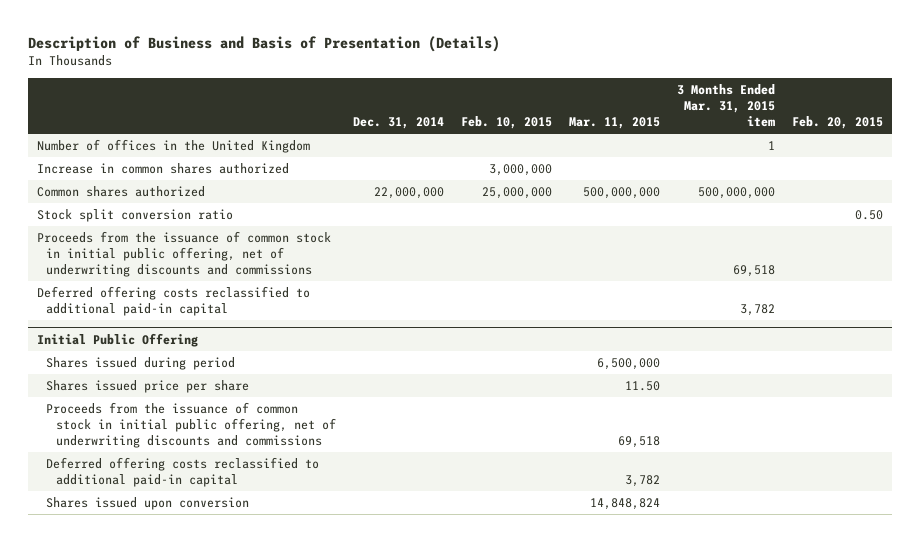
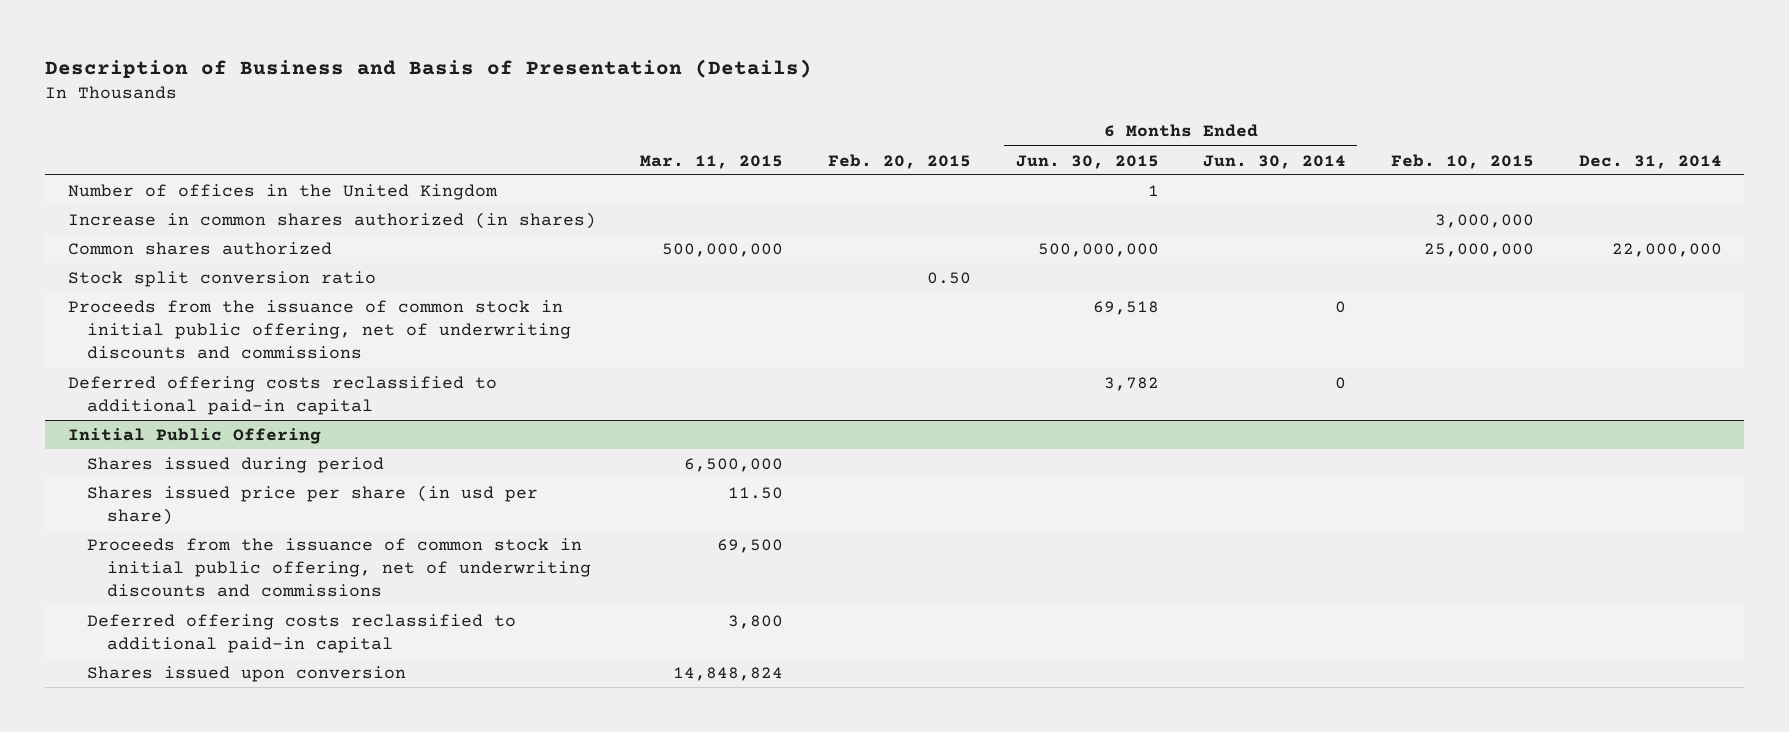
- | Dec. 31, 2014 | Feb. 10, 2015 | Mar. 11, 2015 | 3 Months Ended Mar. 31, 2015 item | Feb. 20, 2015
+ | Mar. 11, 2015 | Feb. 20, 2015 | 6 Months Ended Jun. 30, 2015 | 6 Months Ended Jun. 30, 2014 | Feb. 10, 2015 | Dec. 31, 2014
- Increase in common shares authorized | | 3,000,000 | | |
+ Increase in common shares authorized (in shares) | | | | | 3,000,000 |
@ Initial Public Offering
- Shares issued price per share | | | 11.50 | |
- Proceeds from the issuance of common stock in initial public offering, net of underwriting discounts and commissions | | | 69,518 | |
- Deferred offering costs reclassified to additional paid-in capital | | | 3,782 | |
+ Shares issued price per share (in usd per share) | 11.50 | | | | |
+ Proceeds from the issuance of common stock in initial public offering, net of underwriting discounts and commissions | 69,500 | | | | |
+ Deferred offering costs reclassified to additional paid-in capital | 3,800 | | | | |

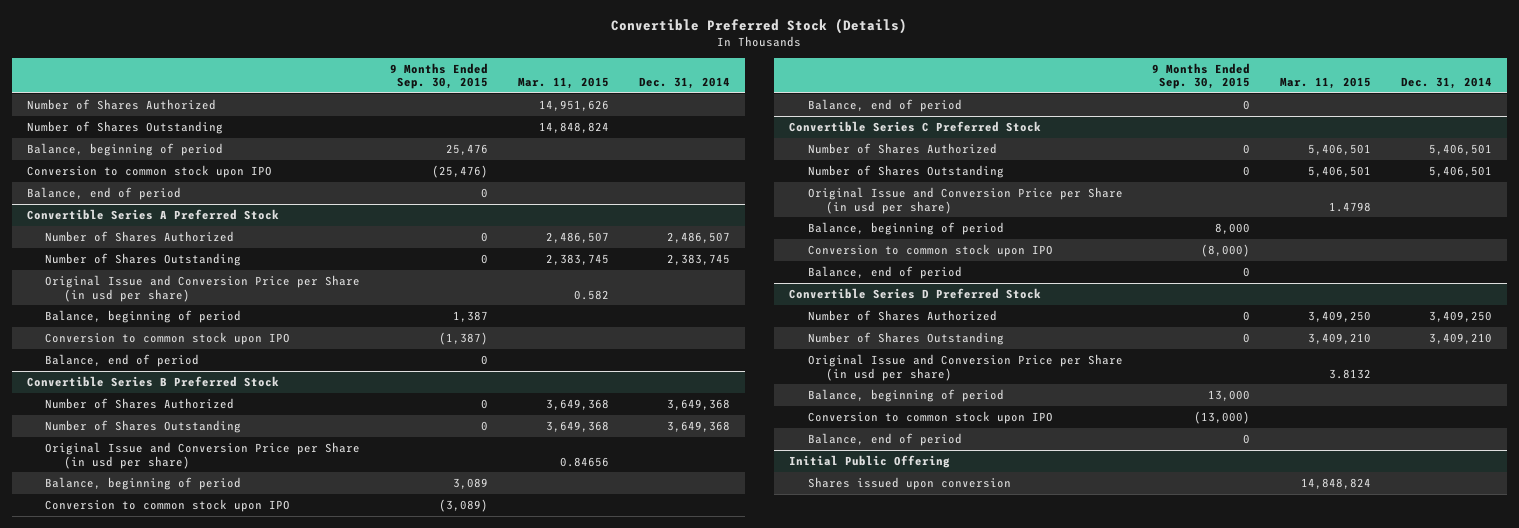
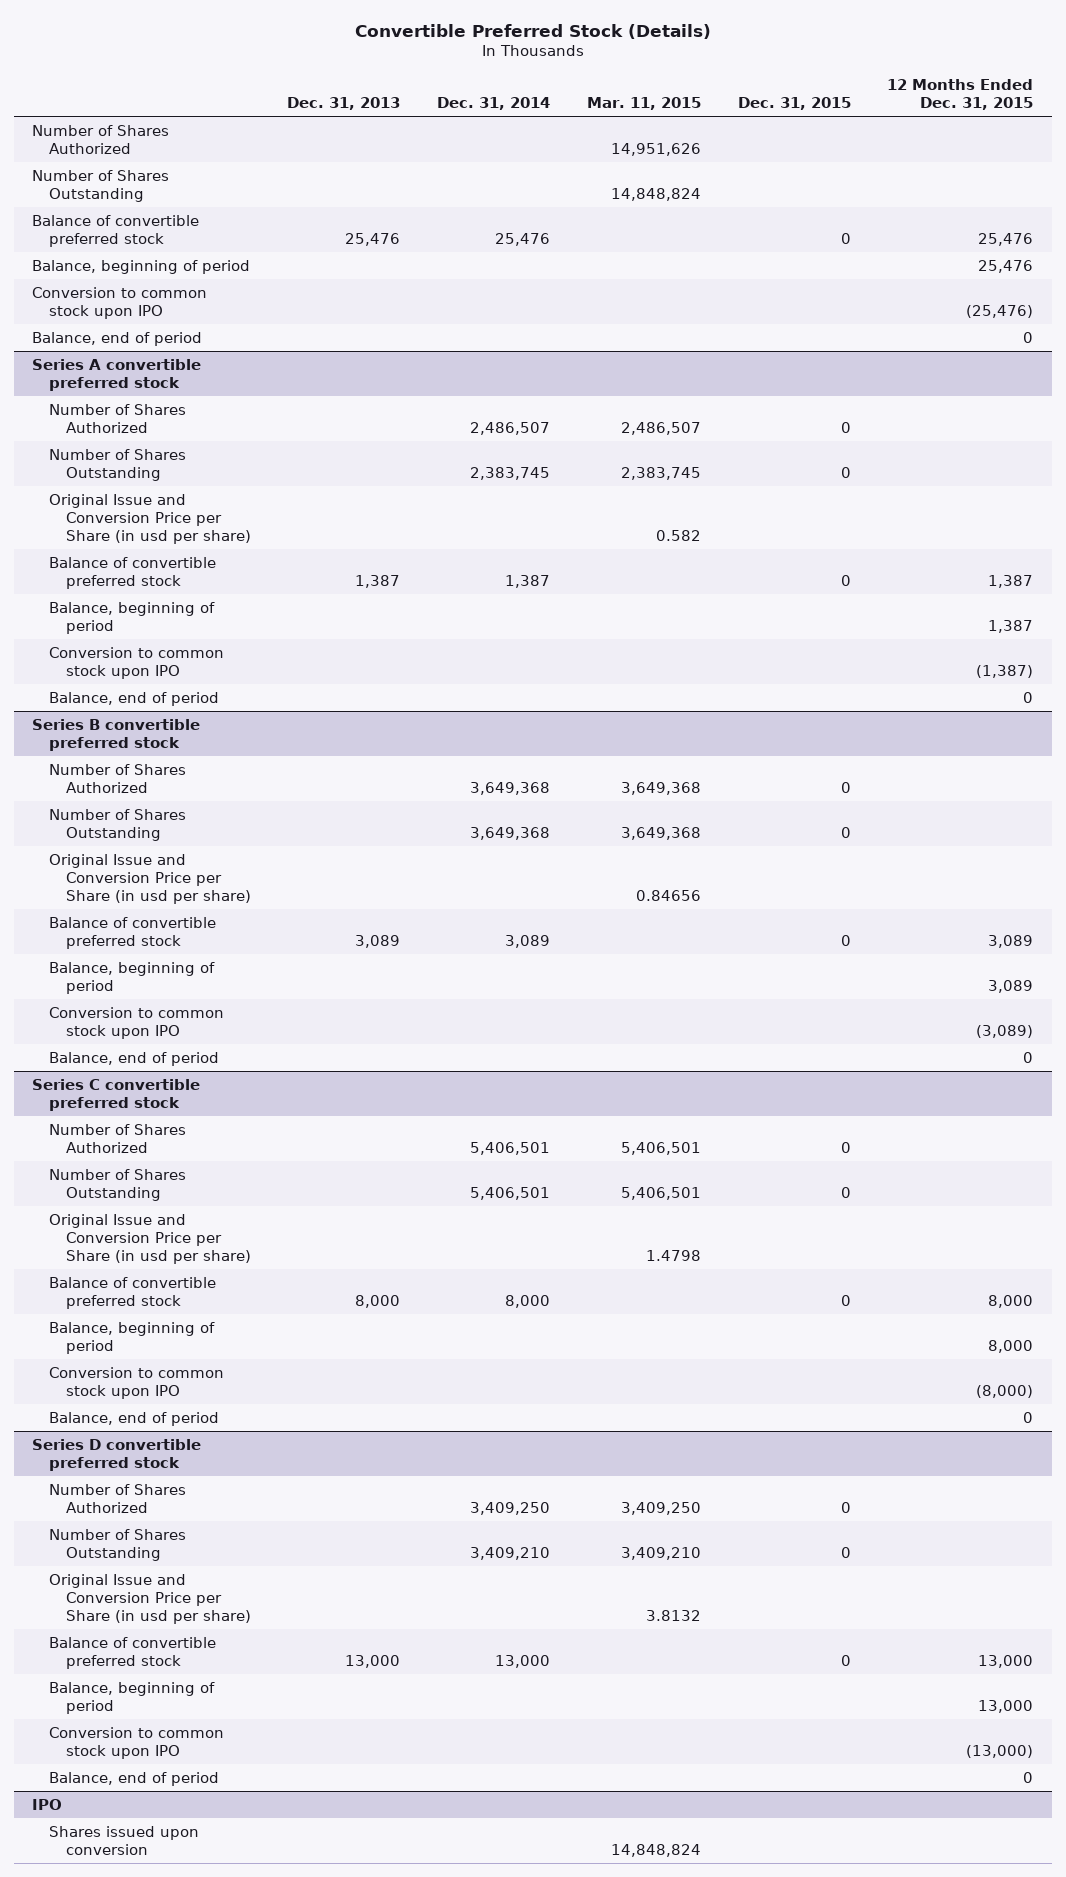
- | 9 Months Ended Sep. 30, 2015 | Mar. 11, 2015 | Dec. 31, 2014
+ | Dec. 31, 2013 | Dec. 31, 2014 | Mar. 11, 2015 | Dec. 31, 2015 | 12 Months Ended Dec. 31, 2015
+ Balance of convertible preferred stock | 25,476 | 25,476 | | 0 | 25,476
- Convertible Series A Preferred Stock
+ Series A convertible preferred stock
+ Balance of convertible preferred stock | 1,387 | 1,387 | | 0 | 1,387
- Convertible Series B Preferred Stock
+ Series B convertible preferred stock
+ Balance of convertible preferred stock | 3,089 | 3,089 | | 0 | 3,089
- Convertible Series C Preferred Stock
+ Series C convertible preferred stock
+ Balance of convertible preferred stock | 8,000 | 8,000 | | 0 | 8,000
- Convertible Series D Preferred Stock
+ Series D convertible preferred stock
+ Balance of convertible preferred stock | 13,000 | 13,000 | | 0 | 13,000
- Initial Public Offering
+ IPO

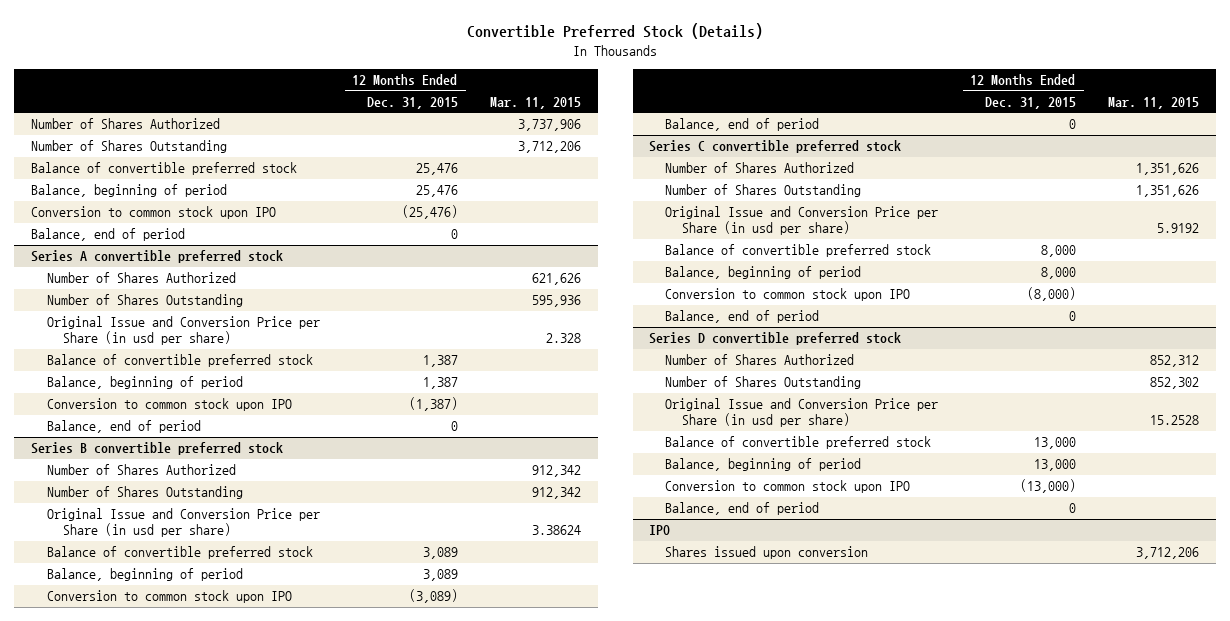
- | Dec. 31, 2013 | Dec. 31, 2014 | Mar. 11, 2015 | Dec. 31, 2015 | 12 Months Ended Dec. 31, 2015
+ | 12 Months Ended Dec. 31, 2015 | Mar. 11, 2015
- Number of Shares Authorized | | | 14,951,626 | |
- Number of Shares Outstanding | | | 14,848,824 | |
+ Number of Shares Authorized | | 3,737,906
+ Number of Shares Outstanding | | 3,712,206
@ Series A convertible preferred stock
- Number of Shares Authorized | | 2,486,507 | 2,486,507 | 0 |
- Number of Shares Outstanding | | 2,383,745 | 2,383,745 | 0 |
- Original Issue and Conversion Price per Share (in usd per share) | | | 0.582 | |
+ Number of Shares Authorized | | 621,626
+ Number of Shares Outstanding | | 595,936
+ Original Issue and Conversion Price per Share (in usd per share) | | 2.328
@ Series B convertible preferred stock
- Number of Shares Authorized | | 3,649,368 | 3,649,368 | 0 |
- Number of Shares Outstanding | | 3,649,368 | 3,649,368 | 0 |
- Original Issue and Conversion Price per Share (in usd per share) | | | 0.84656 | |
+ Number of Shares Authorized | | 912,342
+ Number of Shares Outstanding | | 912,342
+ Original Issue and Conversion Price per Share (in usd per share) | | 3.38624
@ Series C convertible preferred stock
- Number of Shares Authorized | | 5,406,501 | 5,406,501 | 0 |
- Number of Shares Outstanding | | 5,406,501 | 5,406,501 | 0 |
- Original Issue and Conversion Price per Share (in usd per share) | | | 1.4798 | |
+ Number of Shares Authorized | | 1,351,626
+ Number of Shares Outstanding | | 1,351,626
+ Original Issue and Conversion Price per Share (in usd per share) | | 5.9192
@ Series D convertible preferred stock
- Number of Shares Authorized | | 3,409,250 | 3,409,250 | 0 |
- Number of Shares Outstanding | | 3,409,210 | 3,409,210 | 0 |
- Original Issue and Conversion Price per Share (in usd per share) | | | 3.8132 | |
+ Number of Shares Authorized | | 852,312
+ Number of Shares Outstanding | | 852,302
+ Original Issue and Conversion Price per Share (in usd per share) | | 15.2528
@ IPO
- Shares issued upon conversion | | | 14,848,824 | |
+ Shares issued upon conversion | | 3,712,206

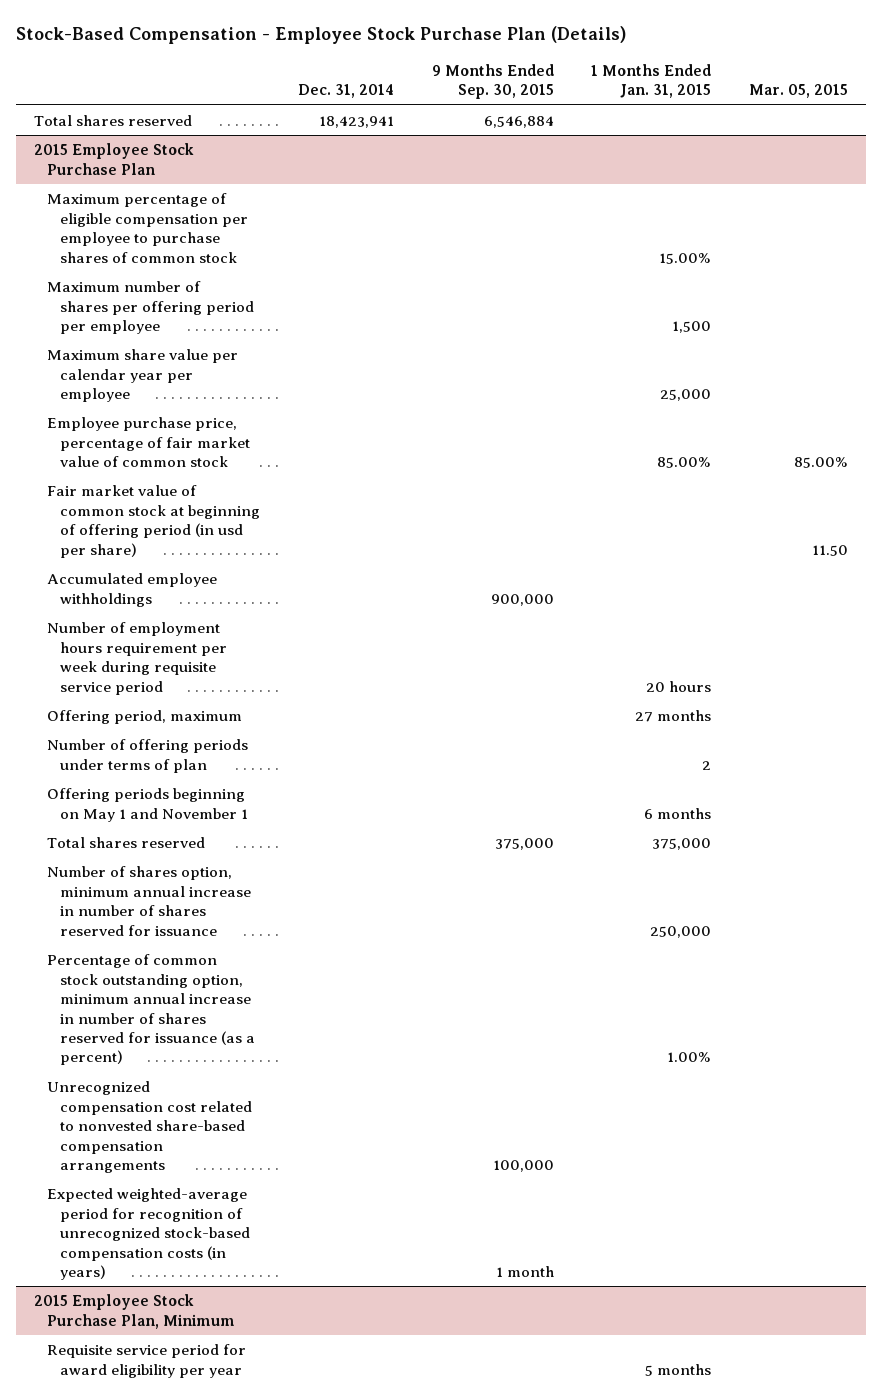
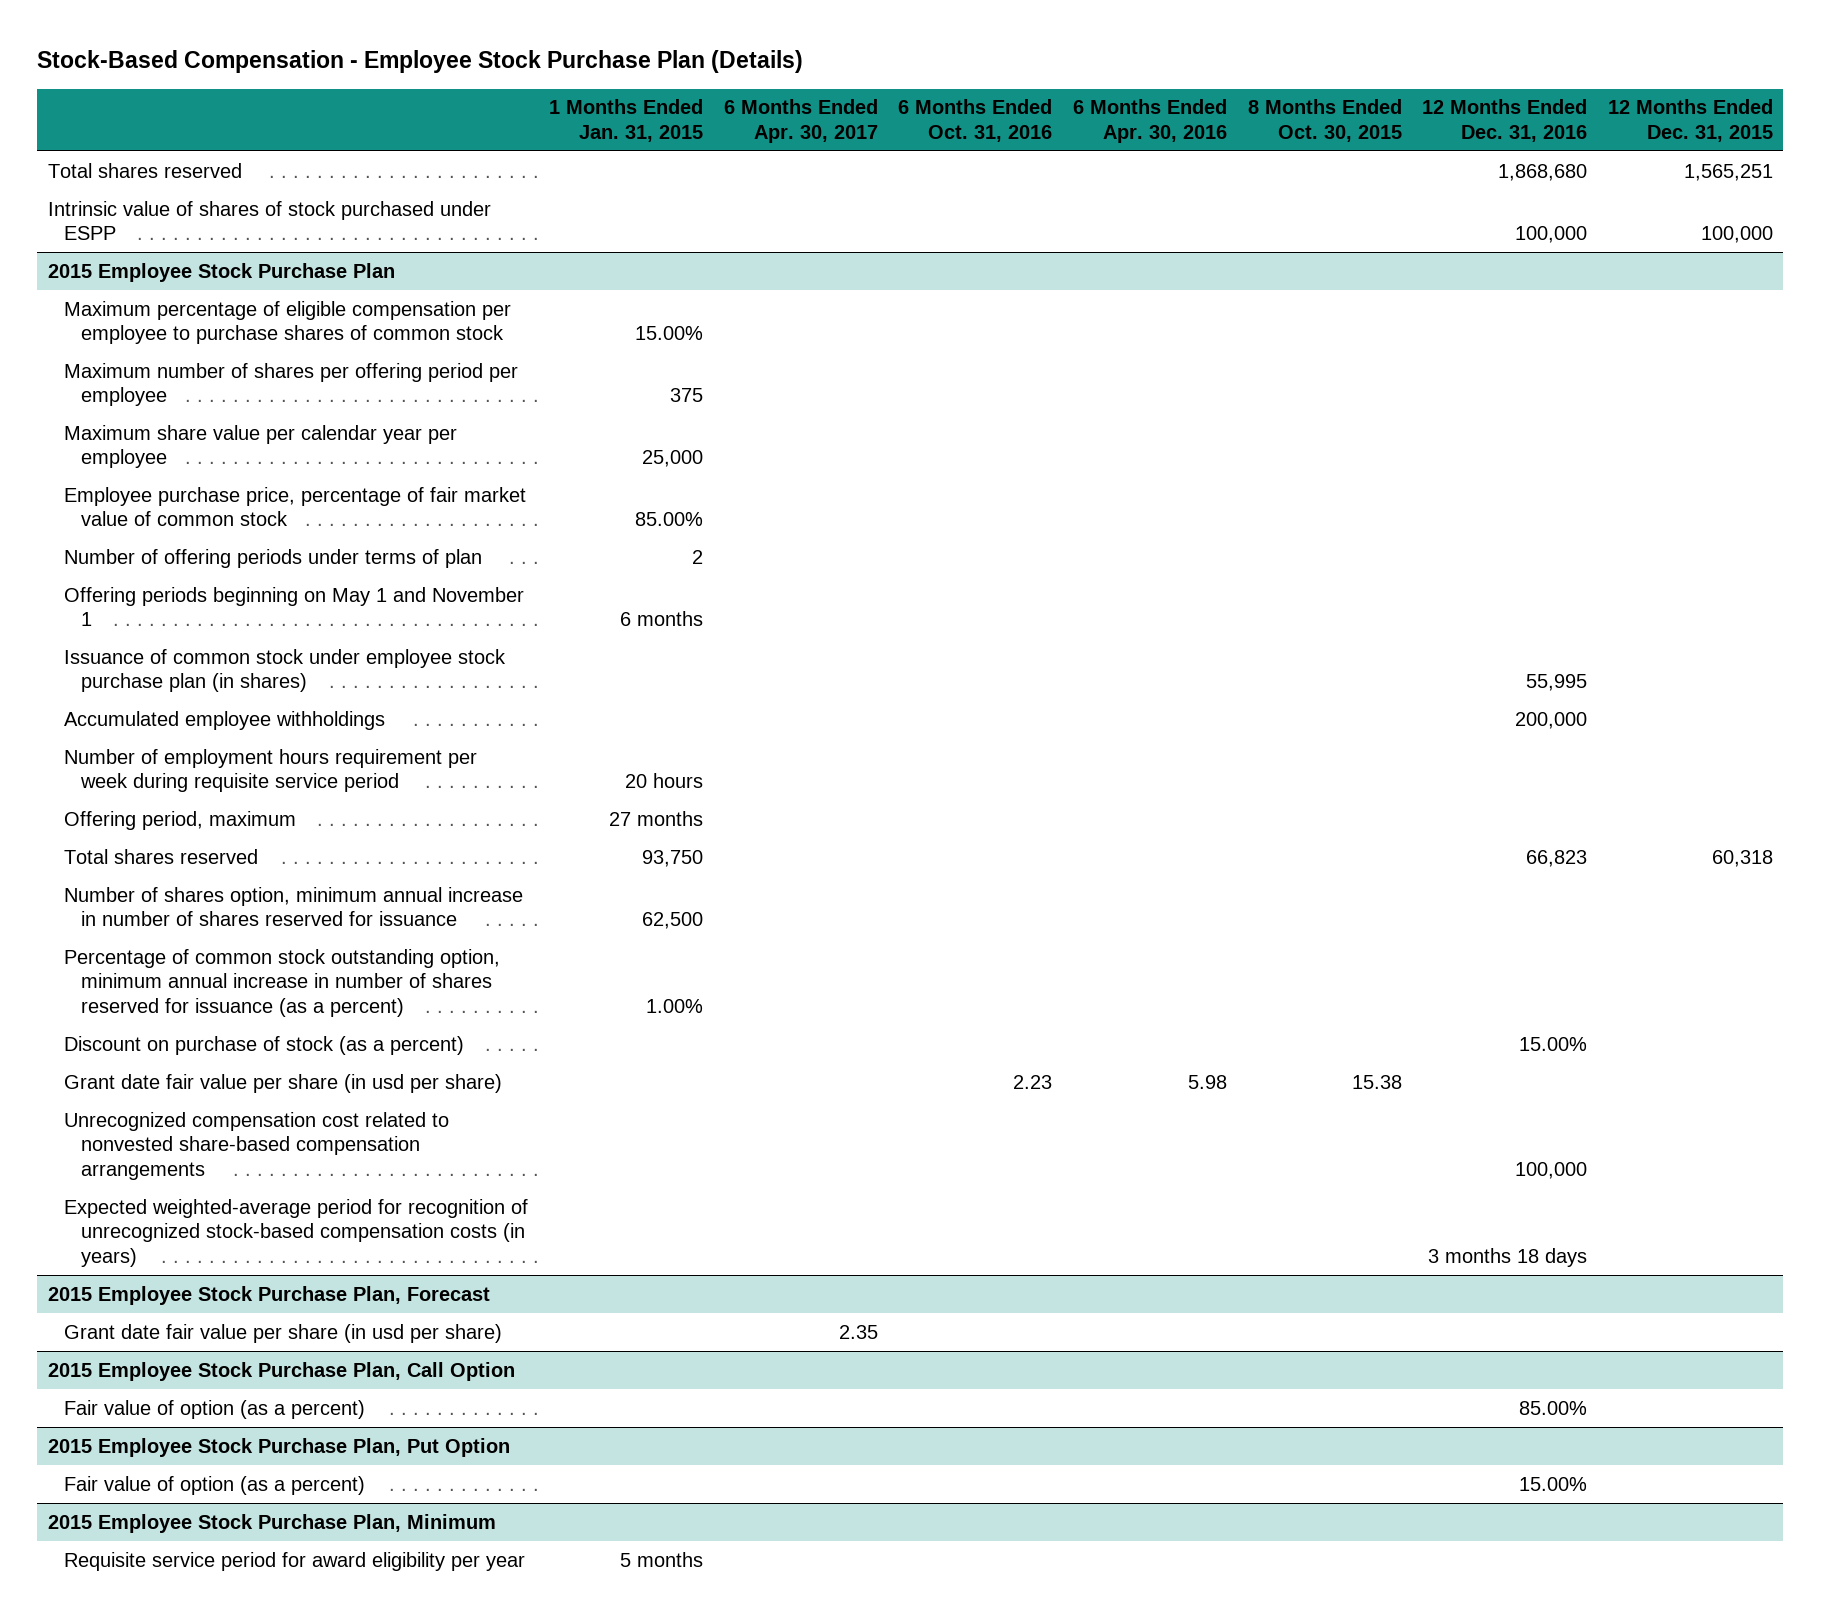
- | Dec. 31, 2014 | 9 Months Ended Sep. 30, 2015 | 1 Months Ended Jan. 31, 2015 | Mar. 05, 2015
+ | 1 Months Ended Jan. 31, 2015 | 6 Months Ended Apr. 30, 2017 | 6 Months Ended Oct. 31, 2016 | 6 Months Ended Apr. 30, 2016 | 8 Months Ended Oct. 30, 2015 | 12 Months Ended Dec. 31, 2016 | 12 Months Ended Dec. 31, 2015
+ Intrinsic value of shares of stock purchased under ESPP | | | | | | 100,000 | 100,000
@ 2015 Employee Stock Purchase Plan
- Maximum number of shares per offering period per employee | | | 1,500 |
+ Maximum number of shares per offering period per employee | 375 | | | | | |
- Fair market value of common stock at beginning of offering period (in usd per share) | | | | 11.50
moved up: Number of offering periods under terms of plan | 2 | | | | | |
moved up: Offering periods beginning on May 1 and November 1 | 6 months | | | | | |
+ Issuance of common stock under employee stock purchase plan (in shares) | | | | | | 55,995 |
- Total shares reserved | | 375,000 | 375,000 |
- Number of shares option, minimum annual increase in number of shares reserved for issuance | | | 250,000 |
+ Total shares reserved | 93,750 | | | | | 66,823 | 60,318
+ Number of shares option, minimum annual increase in number of shares reserved for issuance | 62,500 | | | | | |
+ Discount on purchase of stock (as a percent) | | | | | | 15.00% |
+ Grant date fair value per share (in usd per share) | | | 2.23 | 5.98 | 15.38 | |
+ 2015 Employee Stock Purchase Plan, Forecast
+ Grant date fair value per share (in usd per share) | | 2.35 | | | | |
+ 2015 Employee Stock Purchase Plan, Call Option
+ Fair value of option (as a percent) | | | | | | 85.00% |
+ 2015 Employee Stock Purchase Plan, Put Option
+ Fair value of option (as a percent) | | | | | | 15.00% |

